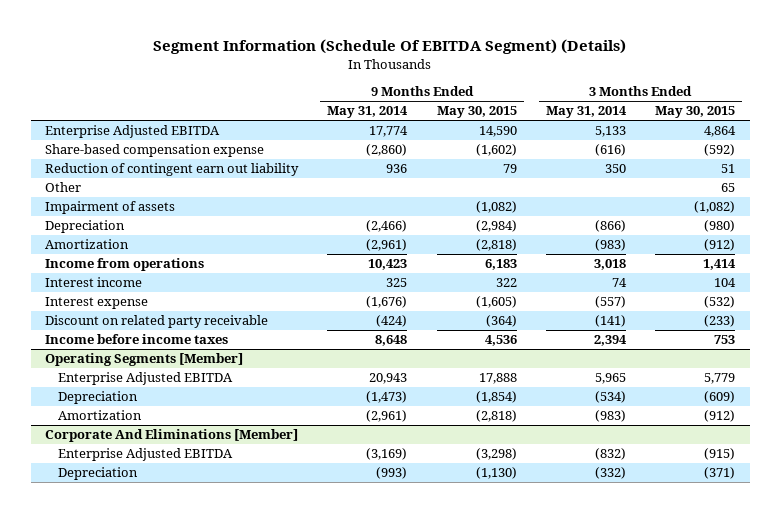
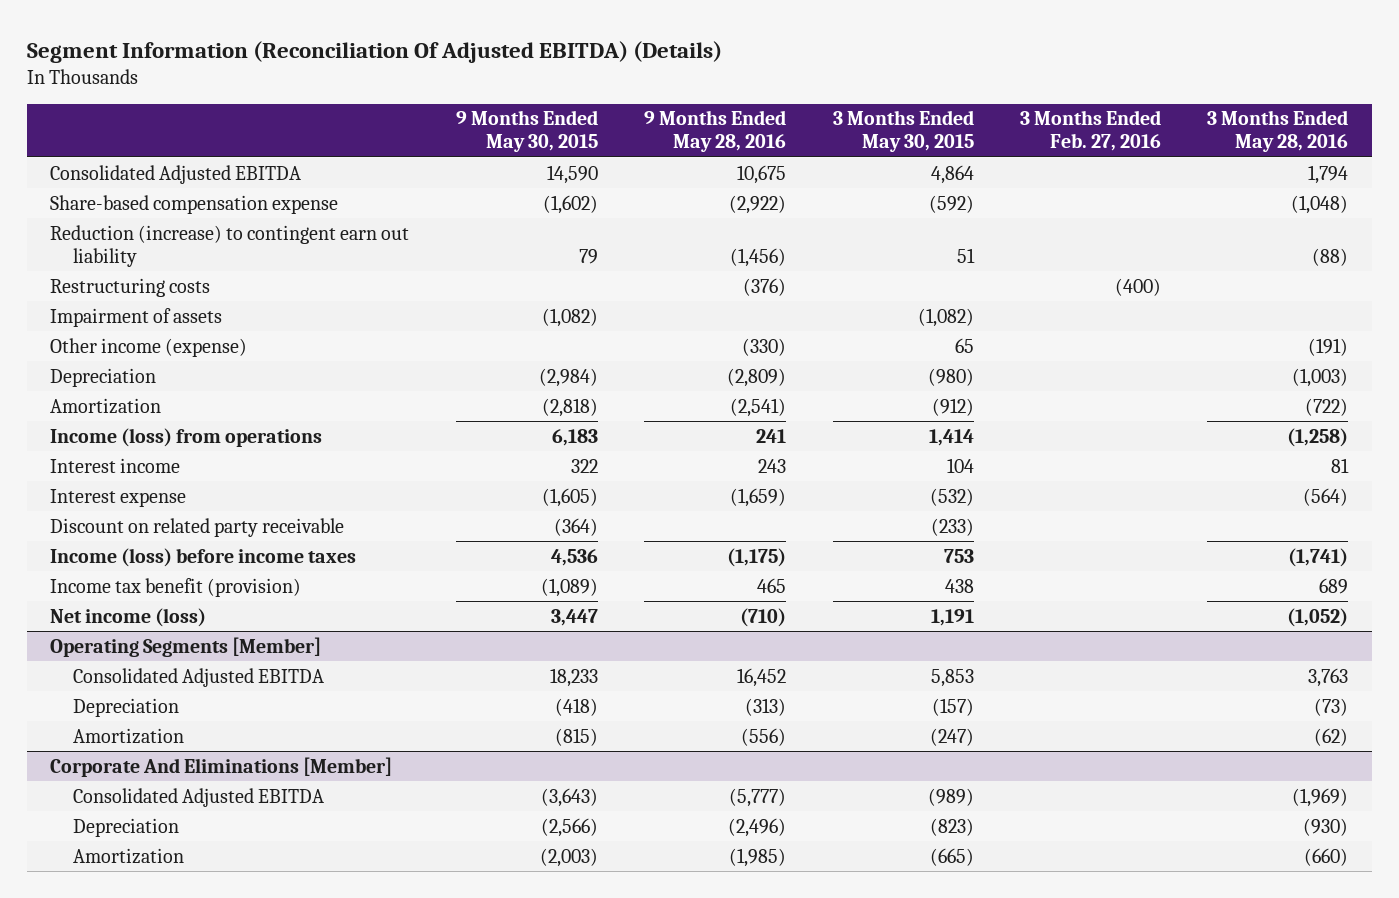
- Segment Information (Schedule Of EBITDA Segment) (Details)
+ Segment Information (Reconciliation Of Adjusted EBITDA) (Details)
- | 9 Months Ended May 31, 2014 | 9 Months Ended May 30, 2015 | 3 Months Ended May 31, 2014 | 3 Months Ended May 30, 2015
+ | 9 Months Ended May 30, 2015 | 9 Months Ended May 28, 2016 | 3 Months Ended May 30, 2015 | 3 Months Ended Feb. 27, 2016 | 3 Months Ended May 28, 2016
- Enterprise Adjusted EBITDA | 17,774 | 14,590 | 5,133 | 4,864
+ Consolidated Adjusted EBITDA | 14,590 | 10,675 | 4,864 | | 1,794
- Reduction of contingent earn out liability | 936 | 79 | 350 | 51
- Other | | | | 65
+ Reduction (increase) to contingent earn out liability | 79 | (1,456) | 51 | | (88)
+ Restructuring costs | | (376) | | (400) |
+ Other income (expense) | | (330) | 65 | | (191)
- Income from operations | 10,423 | 6,183 | 3,018 | 1,414
+ Income (loss) from operations | 6,183 | 241 | 1,414 | | (1,258)
- Income before income taxes | 8,648 | 4,536 | 2,394 | 753
+ Income (loss) before income taxes | 4,536 | (1,175) | 753 | | (1,741)
+ Income tax benefit (provision) | (1,089) | 465 | 438 | | 689
+ Net income (loss) | 3,447 | (710) | 1,191 | | (1,052)
@ Operating Segments [Member]
- Enterprise Adjusted EBITDA | 20,943 | 17,888 | 5,965 | 5,779
- Depreciation | (1,473) | (1,854) | (534) | (609)
- Amortization | (2,961) | (2,818) | (983) | (912)
+ Consolidated Adjusted EBITDA | 18,233 | 16,452 | 5,853 | | 3,763
+ Depreciation | (418) | (313) | (157) | | (73)
+ Amortization | (815) | (556) | (247) | | (62)
@ Corporate And Eliminations [Member]
- Enterprise Adjusted EBITDA | (3,169) | (3,298) | (832) | (915)
- Depreciation | (993) | (1,130) | (332) | (371)
+ Consolidated Adjusted EBITDA | (3,643) | (5,777) | (989) | | (1,969)
+ Depreciation | (2,566) | (2,496) | (823) | | (930)
+ Amortization | (2,003) | (1,985) | (665) | | (660)

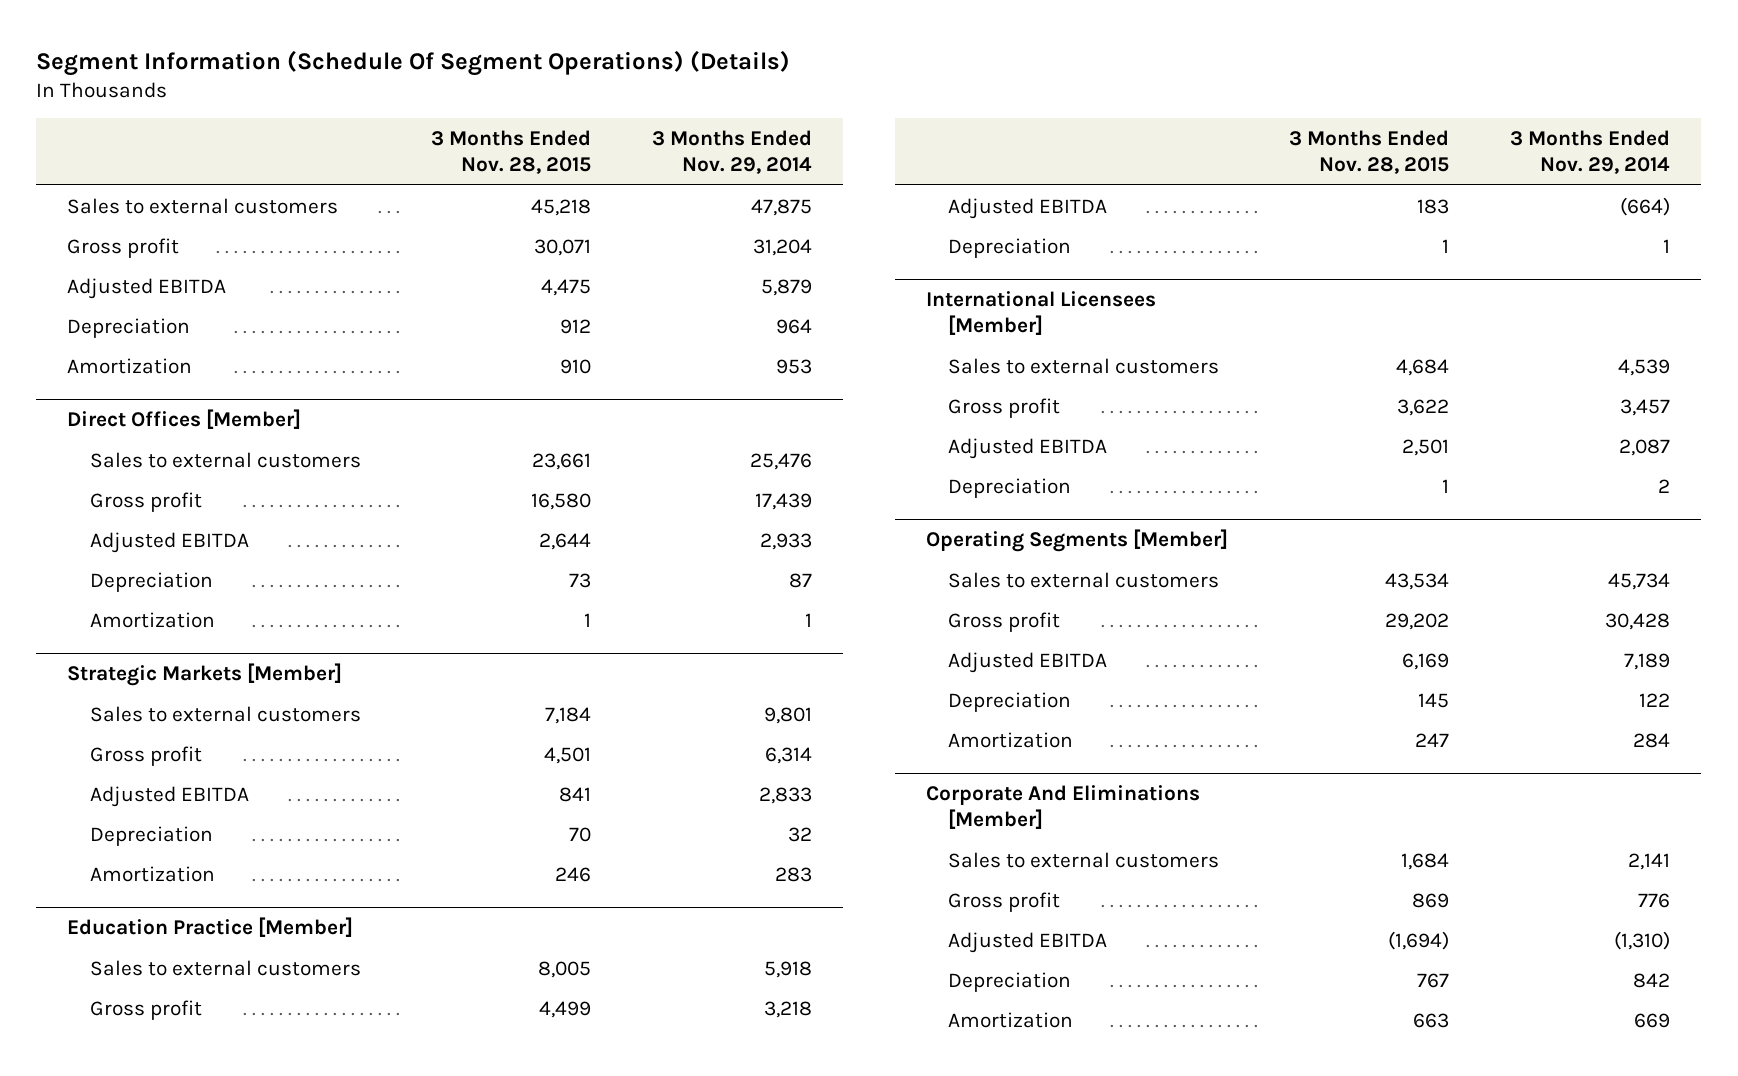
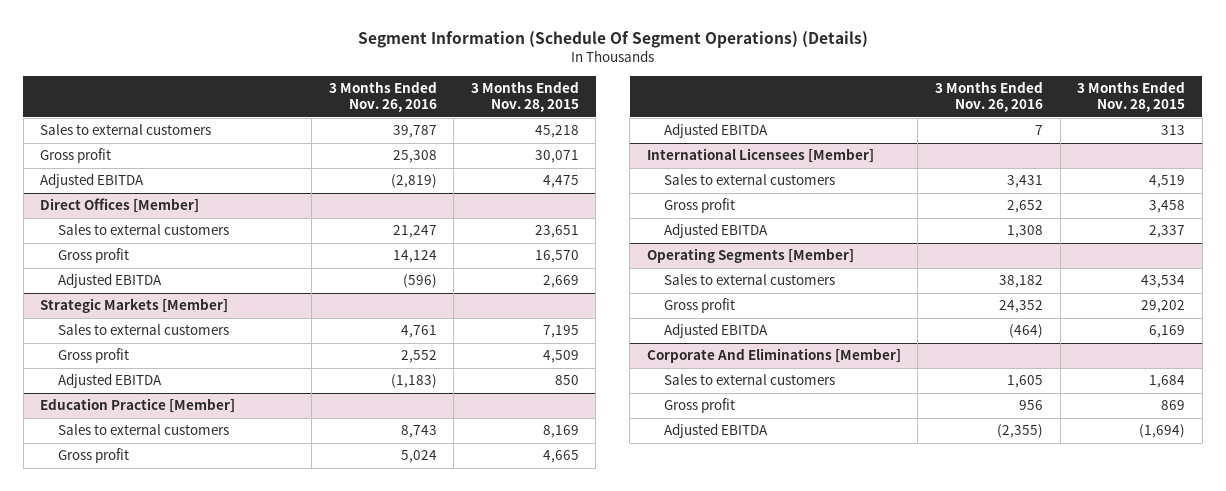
- | 3 Months Ended Nov. 28, 2015 | 3 Months Ended Nov. 29, 2014
+ | 3 Months Ended Nov. 26, 2016 | 3 Months Ended Nov. 28, 2015
- Depreciation | 912 | 964
- Amortization | 910 | 953
@ Direct Offices [Member]
- Sales to external customers | 23,661 | 25,476
- Gross profit | 16,580 | 17,439
- Adjusted EBITDA | 2,644 | 2,933
- Depreciation | 73 | 87
- Amortization | 1 | 1
+ Sales to external customers | 21,247 | 23,651
+ Gross profit | 14,124 | 16,570
+ Adjusted EBITDA | (596) | 2,669
@ Strategic Markets [Member]
- Sales to external customers | 7,184 | 9,801
- Gross profit | 4,501 | 6,314
- Adjusted EBITDA | 841 | 2,833
- Depreciation | 70 | 32
- Amortization | 246 | 283
+ Sales to external customers | 4,761 | 7,195
+ Gross profit | 2,552 | 4,509
+ Adjusted EBITDA | (1,183) | 850
@ Education Practice [Member]
- Sales to external customers | 8,005 | 5,918
- Gross profit | 4,499 | 3,218
- Adjusted EBITDA | 183 | (664)
- Depreciation | 1 | 1
+ Sales to external customers | 8,743 | 8,169
+ Gross profit | 5,024 | 4,665
+ Adjusted EBITDA | 7 | 313
@ International Licensees [Member]
- Sales to external customers | 4,684 | 4,539
- Gross profit | 3,622 | 3,457
- Adjusted EBITDA | 2,501 | 2,087
- Depreciation | 1 | 2
+ Sales to external customers | 3,431 | 4,519
+ Gross profit | 2,652 | 3,458
+ Adjusted EBITDA | 1,308 | 2,337
@ Operating Segments [Member]
- Depreciation | 145 | 122
- Amortization | 247 | 284
@ Corporate And Eliminations [Member]
- Depreciation | 767 | 842
- Amortization | 663 | 669

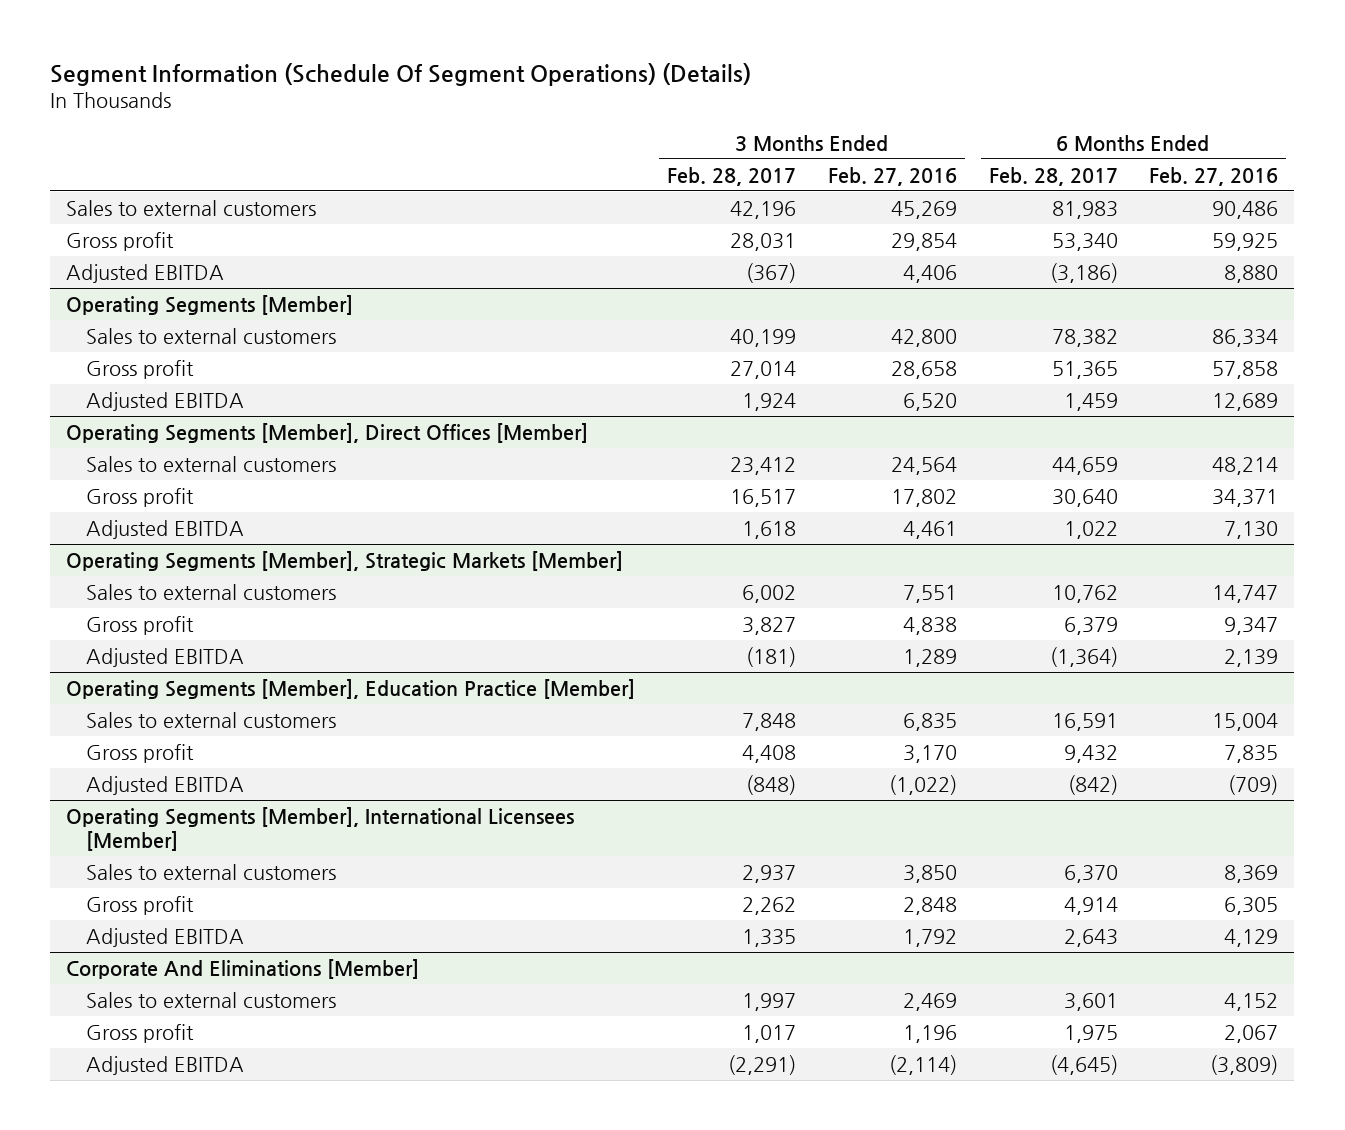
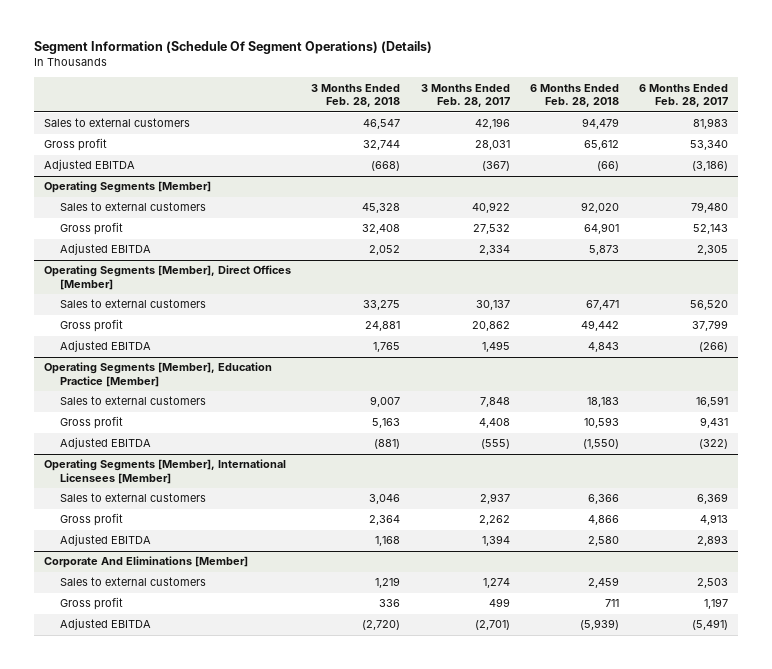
- | 3 Months Ended Feb. 28, 2017 | 3 Months Ended Feb. 27, 2016 | 6 Months Ended Feb. 28, 2017 | 6 Months Ended Feb. 27, 2016
+ | 3 Months Ended Feb. 28, 2018 | 3 Months Ended Feb. 28, 2017 | 6 Months Ended Feb. 28, 2018 | 6 Months Ended Feb. 28, 2017
@ Operating Segments [Member]
- Sales to external customers | 40,199 | 42,800 | 78,382 | 86,334
- Gross profit | 27,014 | 28,658 | 51,365 | 57,858
- Adjusted EBITDA | 1,924 | 6,520 | 1,459 | 12,689
+ Sales to external customers | 45,328 | 40,922 | 92,020 | 79,480
+ Gross profit | 32,408 | 27,532 | 64,901 | 52,143
+ Adjusted EBITDA | 2,052 | 2,334 | 5,873 | 2,305
@ Operating Segments [Member], Direct Offices [Member]
- Sales to external customers | 23,412 | 24,564 | 44,659 | 48,214
- Gross profit | 16,517 | 17,802 | 30,640 | 34,371
- Adjusted EBITDA | 1,618 | 4,461 | 1,022 | 7,130
- Operating Segments [Member], Strategic Markets [Member]
- Sales to external customers | 6,002 | 7,551 | 10,762 | 14,747
- Gross profit | 3,827 | 4,838 | 6,379 | 9,347
- Adjusted EBITDA | (181) | 1,289 | (1,364) | 2,139
@ Operating Segments [Member], Direct Offices [Member]
+ Sales to external customers | 33,275 | 30,137 | 67,471 | 56,520
+ Gross profit | 24,881 | 20,862 | 49,442 | 37,799
+ Adjusted EBITDA | 1,765 | 1,495 | 4,843 | (266)
@ Operating Segments [Member], Education Practice [Member]
- Gross profit | 4,408 | 3,170 | 9,432 | 7,835
- Adjusted EBITDA | (848) | (1,022) | (842) | (709)
+ Gross profit | 5,163 | 4,408 | 10,593 | 9,431
+ Adjusted EBITDA | (881) | (555) | (1,550) | (322)
@ Operating Segments [Member], International Licensees [Member]
- Sales to external customers | 2,937 | 3,850 | 6,370 | 8,369
- Gross profit | 2,262 | 2,848 | 4,914 | 6,305
- Adjusted EBITDA | 1,335 | 1,792 | 2,643 | 4,129
+ Sales to external customers | 3,046 | 2,937 | 6,366 | 6,369
+ Gross profit | 2,364 | 2,262 | 4,866 | 4,913
+ Adjusted EBITDA | 1,168 | 1,394 | 2,580 | 2,893
@ Corporate And Eliminations [Member]
- Sales to external customers | 1,997 | 2,469 | 3,601 | 4,152
- Gross profit | 1,017 | 1,196 | 1,975 | 2,067
- Adjusted EBITDA | (2,291) | (2,114) | (4,645) | (3,809)
+ Sales to external customers | 1,219 | 1,274 | 2,459 | 2,503
+ Gross profit | 336 | 499 | 711 | 1,197
+ Adjusted EBITDA | (2,720) | (2,701) | (5,939) | (5,491)

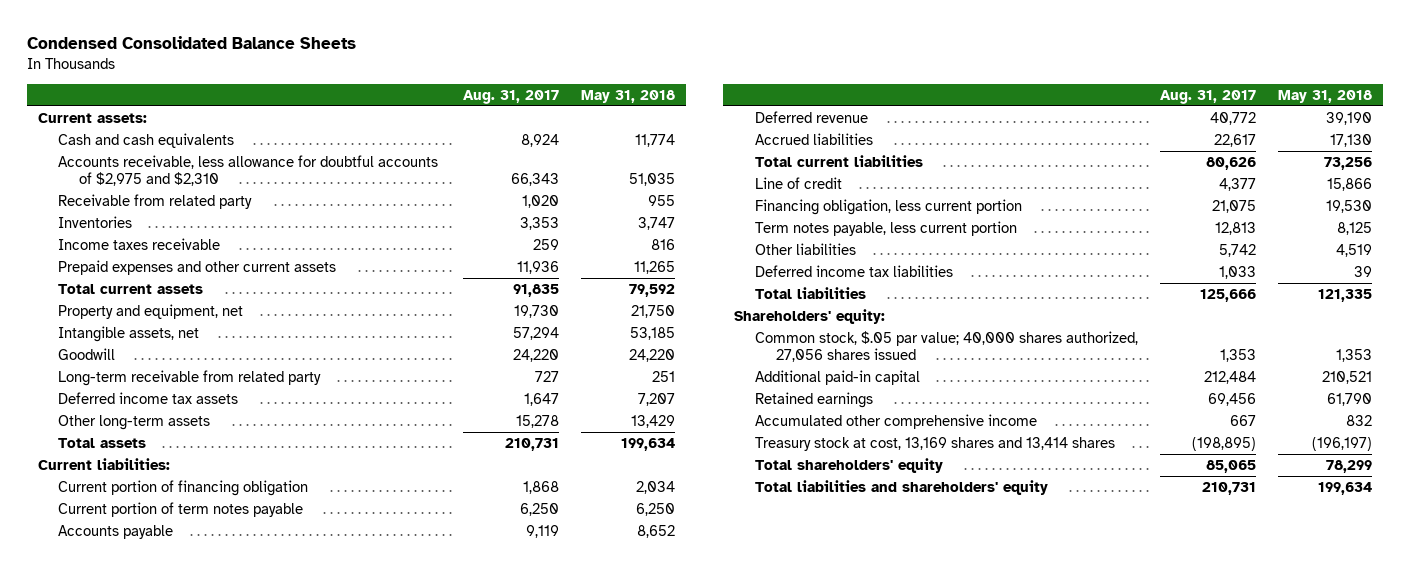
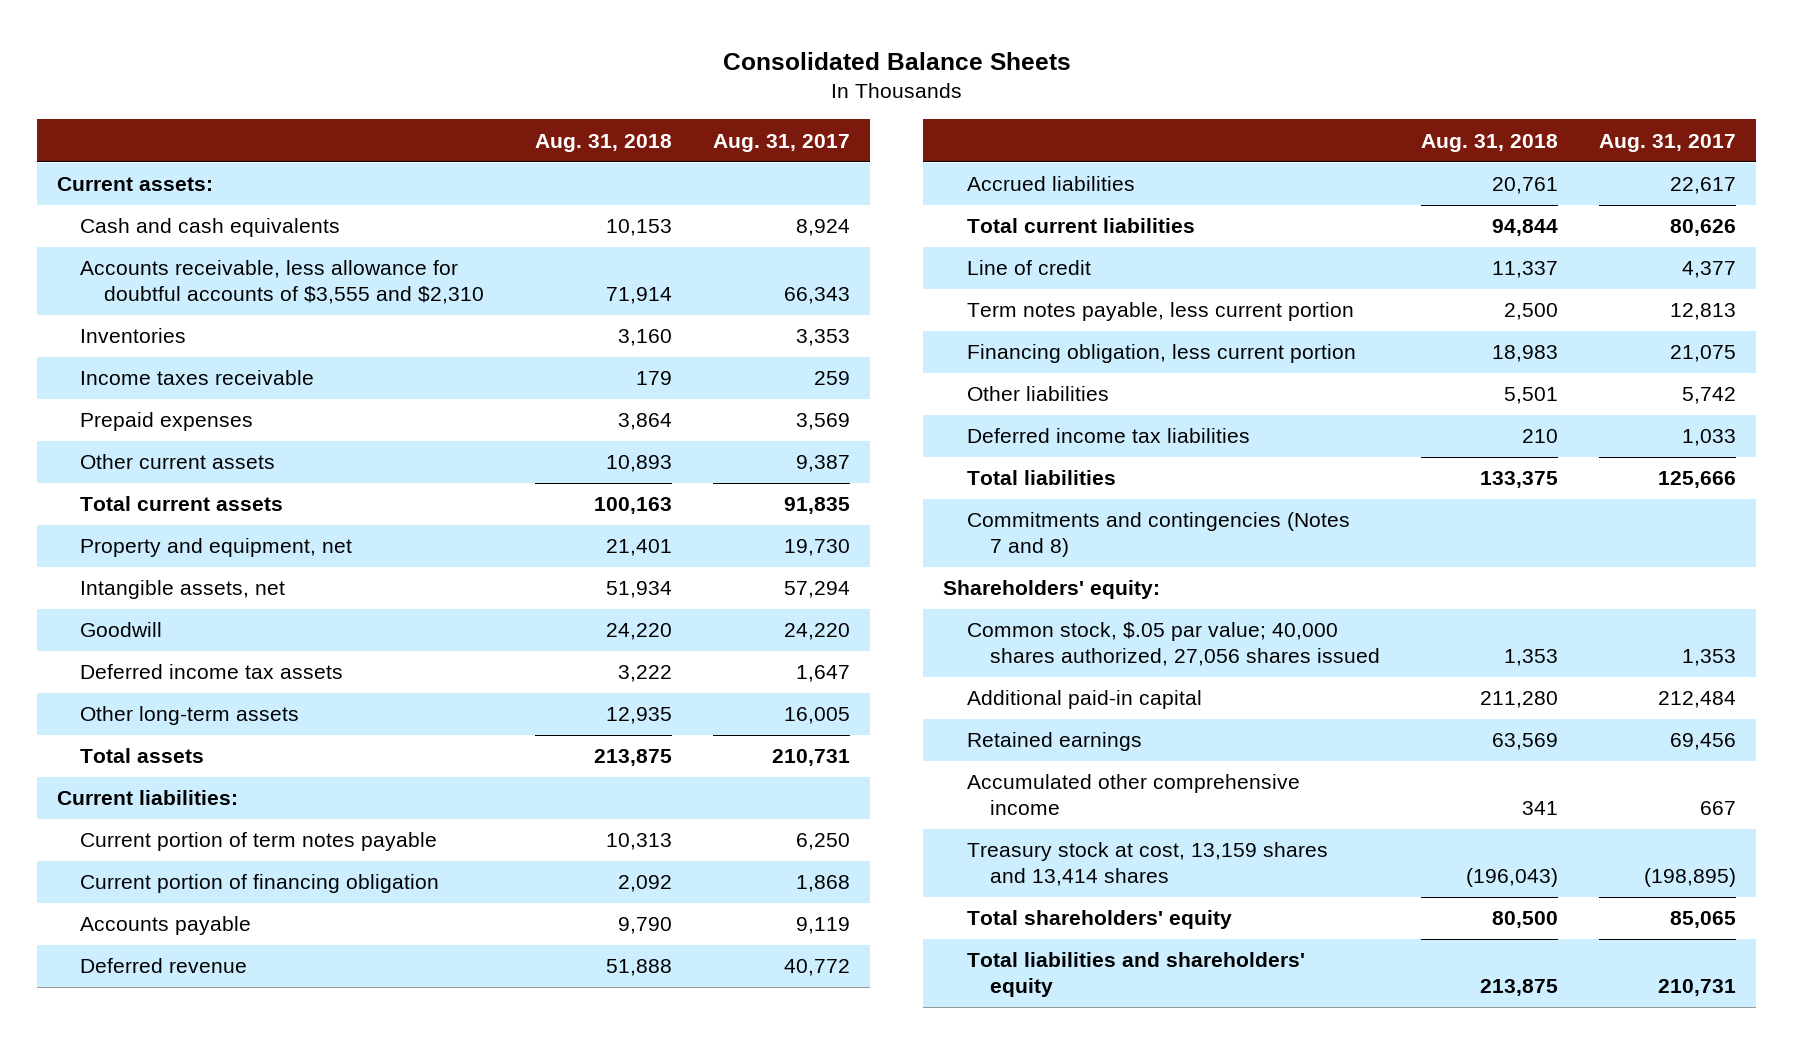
- Condensed Consolidated Balance Sheets
+ Consolidated Balance Sheets
- | Aug. 31, 2017 | May 31, 2018
+ | Aug. 31, 2018 | Aug. 31, 2017
- Accounts receivable, less allowance for doubtful accounts of $2,975 and $2,310 | 66,343 | 51,035
- Receivable from related party | 1,020 | 955
+ Accounts receivable, less allowance for doubtful accounts of $3,555 and $2,310 | 71,914 | 66,343
- Prepaid expenses and other current assets | 11,936 | 11,265
+ Prepaid expenses | 3,864 | 3,569
+ Other current assets | 10,893 | 9,387
- Long-term receivable from related party | 727 | 251
- Other long-term assets | 15,278 | 13,429
+ Other long-term assets | 12,935 | 16,005
moved down: Current portion of financing obligation | 2,092 | 1,868
moved down: Financing obligation, less current portion | 18,983 | 21,075
+ Commitments and contingencies (Notes 7 and 8)
- Treasury stock at cost, 13,169 shares and 13,414 shares | (198,895) | (196,197)
+ Treasury stock at cost, 13,159 shares and 13,414 shares | (196,043) | (198,895)

